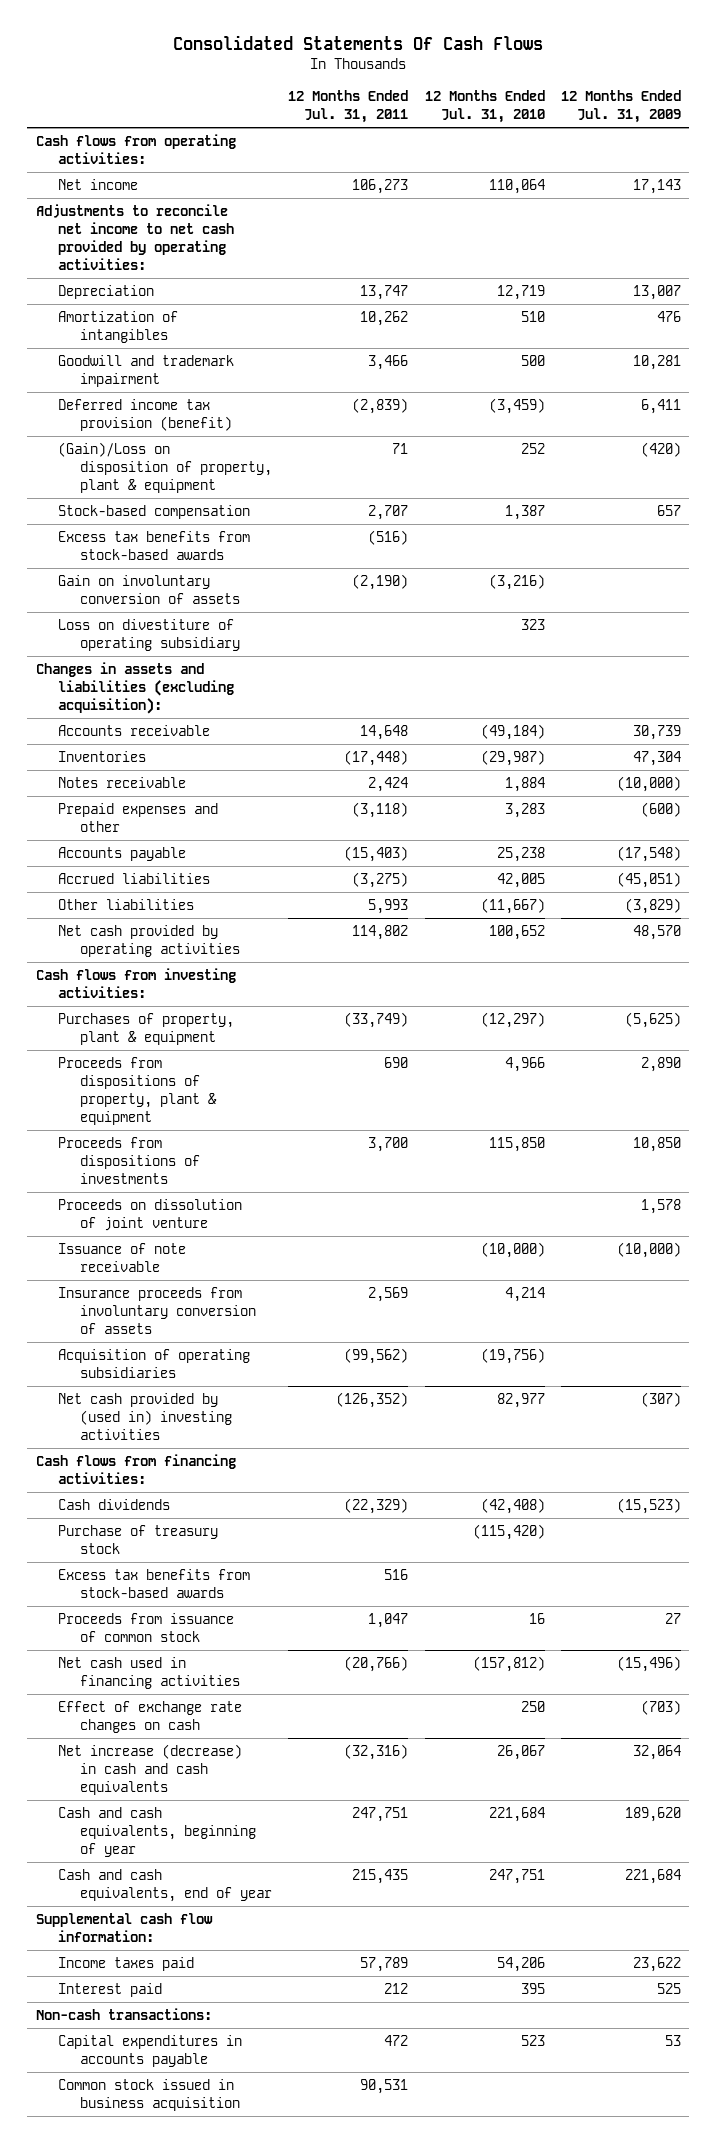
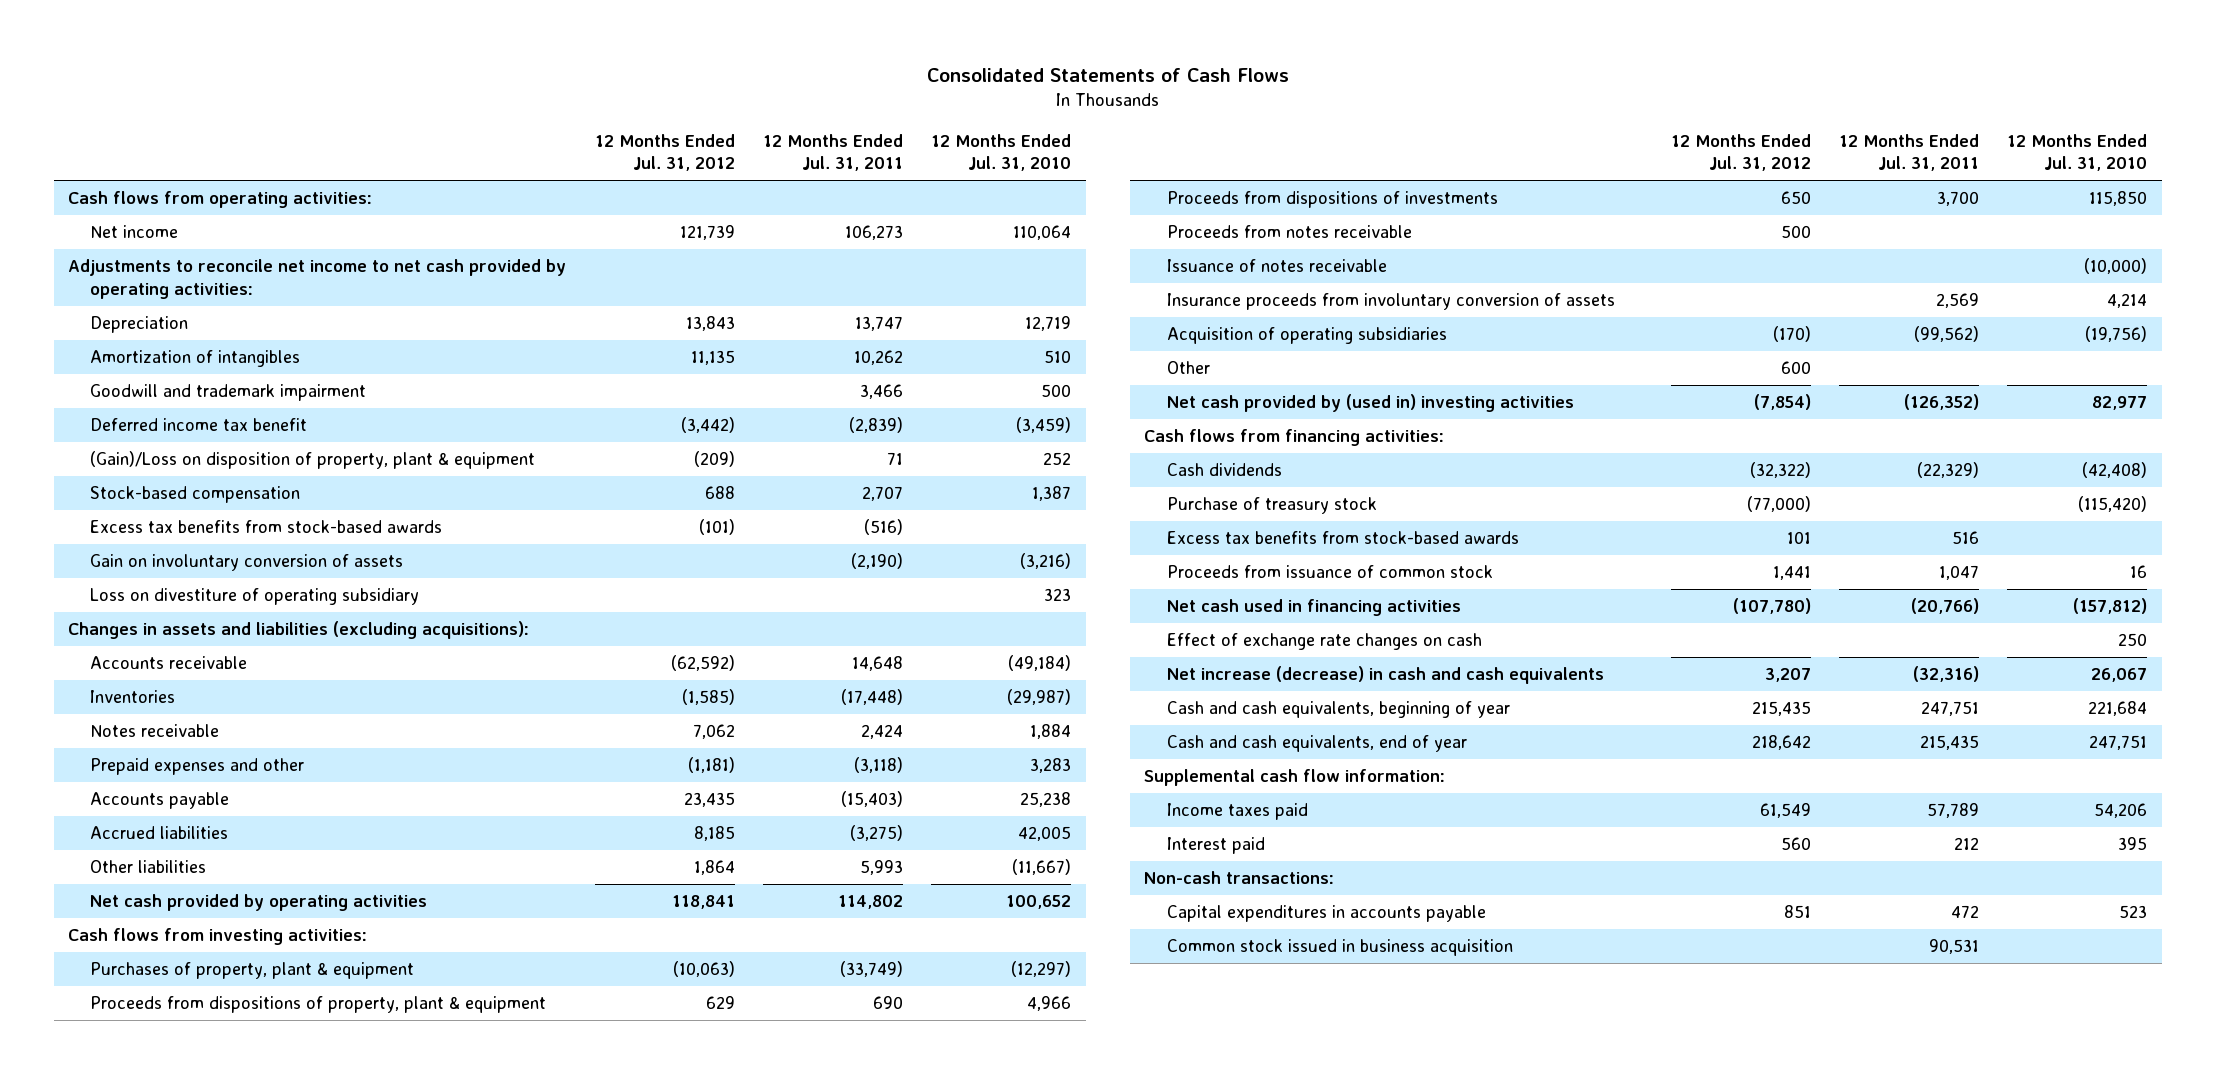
- Consolidated Statements Of Cash Flows
+ Consolidated Statements of Cash Flows
- | 12 Months Ended Jul. 31, 2011 | 12 Months Ended Jul. 31, 2010 | 12 Months Ended Jul. 31, 2009
+ | 12 Months Ended Jul. 31, 2012 | 12 Months Ended Jul. 31, 2011 | 12 Months Ended Jul. 31, 2010
- Deferred income tax provision (benefit) | (2,839) | (3,459) | 6,411
+ Deferred income tax benefit | (3,442) | (2,839) | (3,459)
- Changes in assets and liabilities (excluding acquisition):
+ Changes in assets and liabilities (excluding acquisitions):
- Proceeds on dissolution of joint venture | | | 1,578
- Issuance of note receivable | | (10,000) | (10,000)
+ Proceeds from notes receivable | 500 | |
+ Issuance of notes receivable | | | (10,000)
+ Other | 600 | |

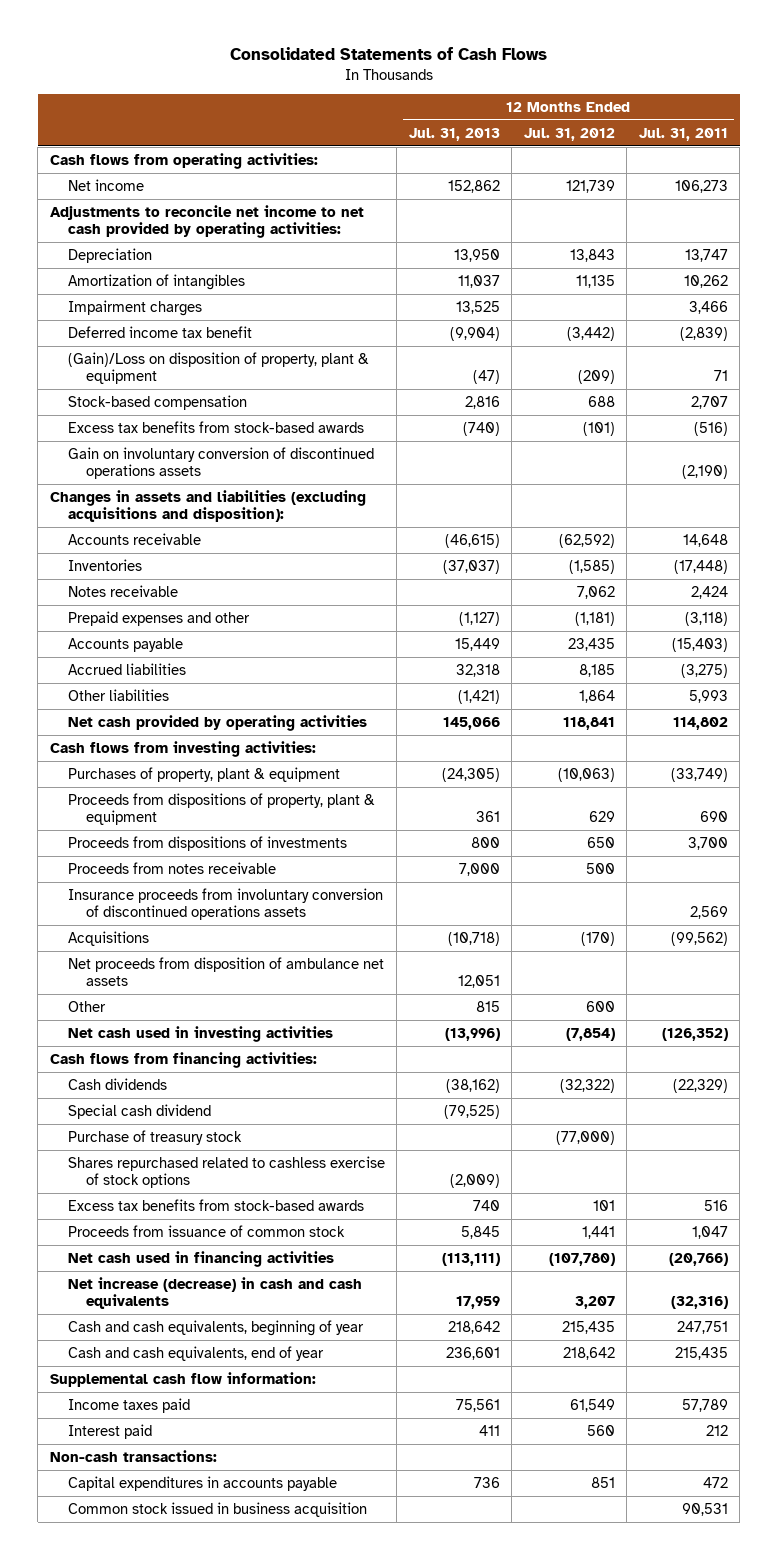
- | 12 Months Ended Jul. 31, 2012 | 12 Months Ended Jul. 31, 2011 | 12 Months Ended Jul. 31, 2010
+ | 12 Months Ended Jul. 31, 2013 | 12 Months Ended Jul. 31, 2012 | 12 Months Ended Jul. 31, 2011
- Goodwill and trademark impairment | | 3,466 | 500
+ Impairment charges | 13,525 | | 3,466
- Gain on involuntary conversion of assets | | (2,190) | (3,216)
- Loss on divestiture of operating subsidiary | | | 323
- Changes in assets and liabilities (excluding acquisitions):
+ Gain on involuntary conversion of discontinued operations assets | | | (2,190)
+ Changes in assets and liabilities (excluding acquisitions and disposition):
- Issuance of notes receivable | | | (10,000)
- Insurance proceeds from involuntary conversion of assets | | 2,569 | 4,214
- Acquisition of operating subsidiaries | (170) | (99,562) | (19,756)
+ Insurance proceeds from involuntary conversion of discontinued operations assets | | | 2,569
+ Acquisitions | (10,718) | (170) | (99,562)
+ Net proceeds from disposition of ambulance net assets | 12,051 | |
- Net cash provided by (used in) investing activities | (7,854) | (126,352) | 82,977
+ Net cash used in investing activities | (13,996) | (7,854) | (126,352)
+ Special cash dividend | (79,525) | |
+ Shares repurchased related to cashless exercise of stock options | (2,009) | |
- Effect of exchange rate changes on cash | | | 250

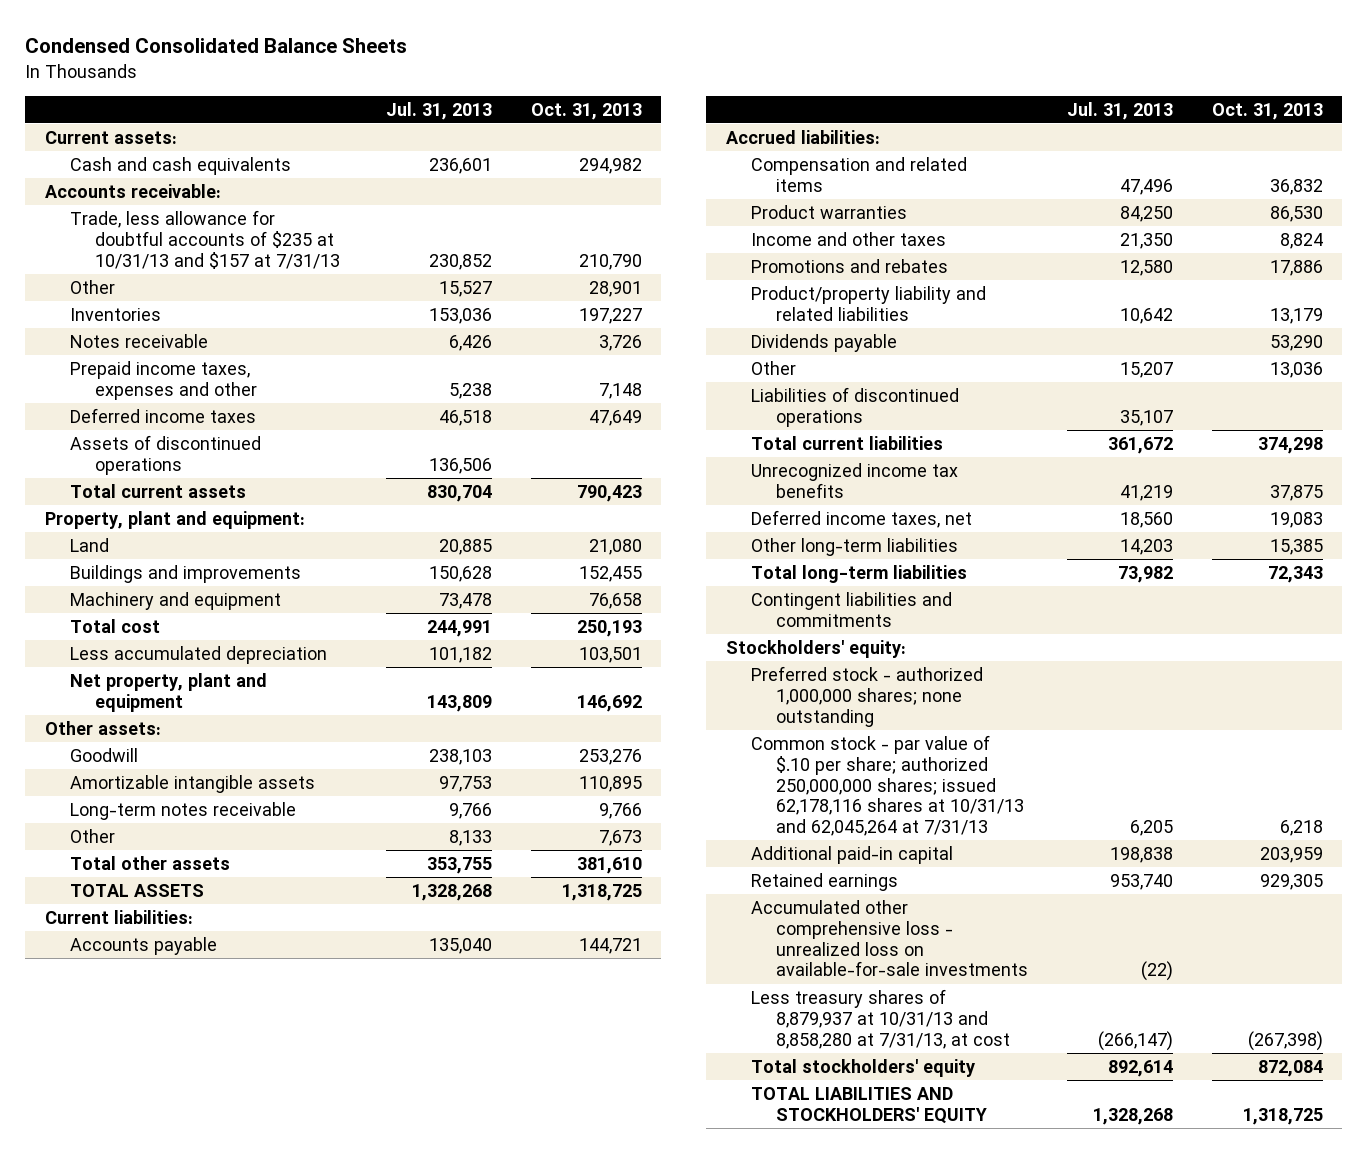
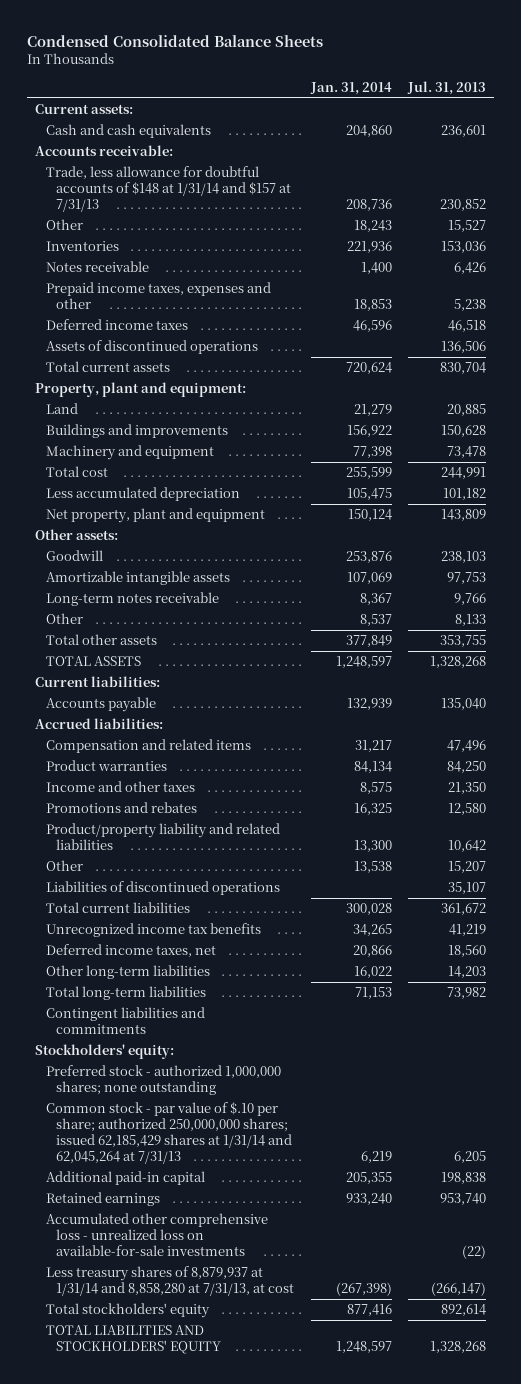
- | Jul. 31, 2013 | Oct. 31, 2013
+ | Jan. 31, 2014 | Jul. 31, 2013
- Trade, less allowance for doubtful accounts of $235 at 10/31/13 and $157 at 7/31/13 | 230,852 | 210,790
+ Trade, less allowance for doubtful accounts of $148 at 1/31/14 and $157 at 7/31/13 | 208,736 | 230,852
- Dividends payable | | 53,290
- Common stock - par value of $.10 per share; authorized 250,000,000 shares; issued 62,178,116 shares at 10/31/13 and 62,045,264 at 7/31/13 | 6,205 | 6,218
+ Common stock - par value of $.10 per share; authorized 250,000,000 shares; issued 62,185,429 shares at 1/31/14 and 62,045,264 at 7/31/13 | 6,219 | 6,205
- Less treasury shares of 8,879,937 at 10/31/13 and 8,858,280 at 7/31/13, at cost | (266,147) | (267,398)
+ Less treasury shares of 8,879,937 at 1/31/14 and 8,858,280 at 7/31/13, at cost | (267,398) | (266,147)

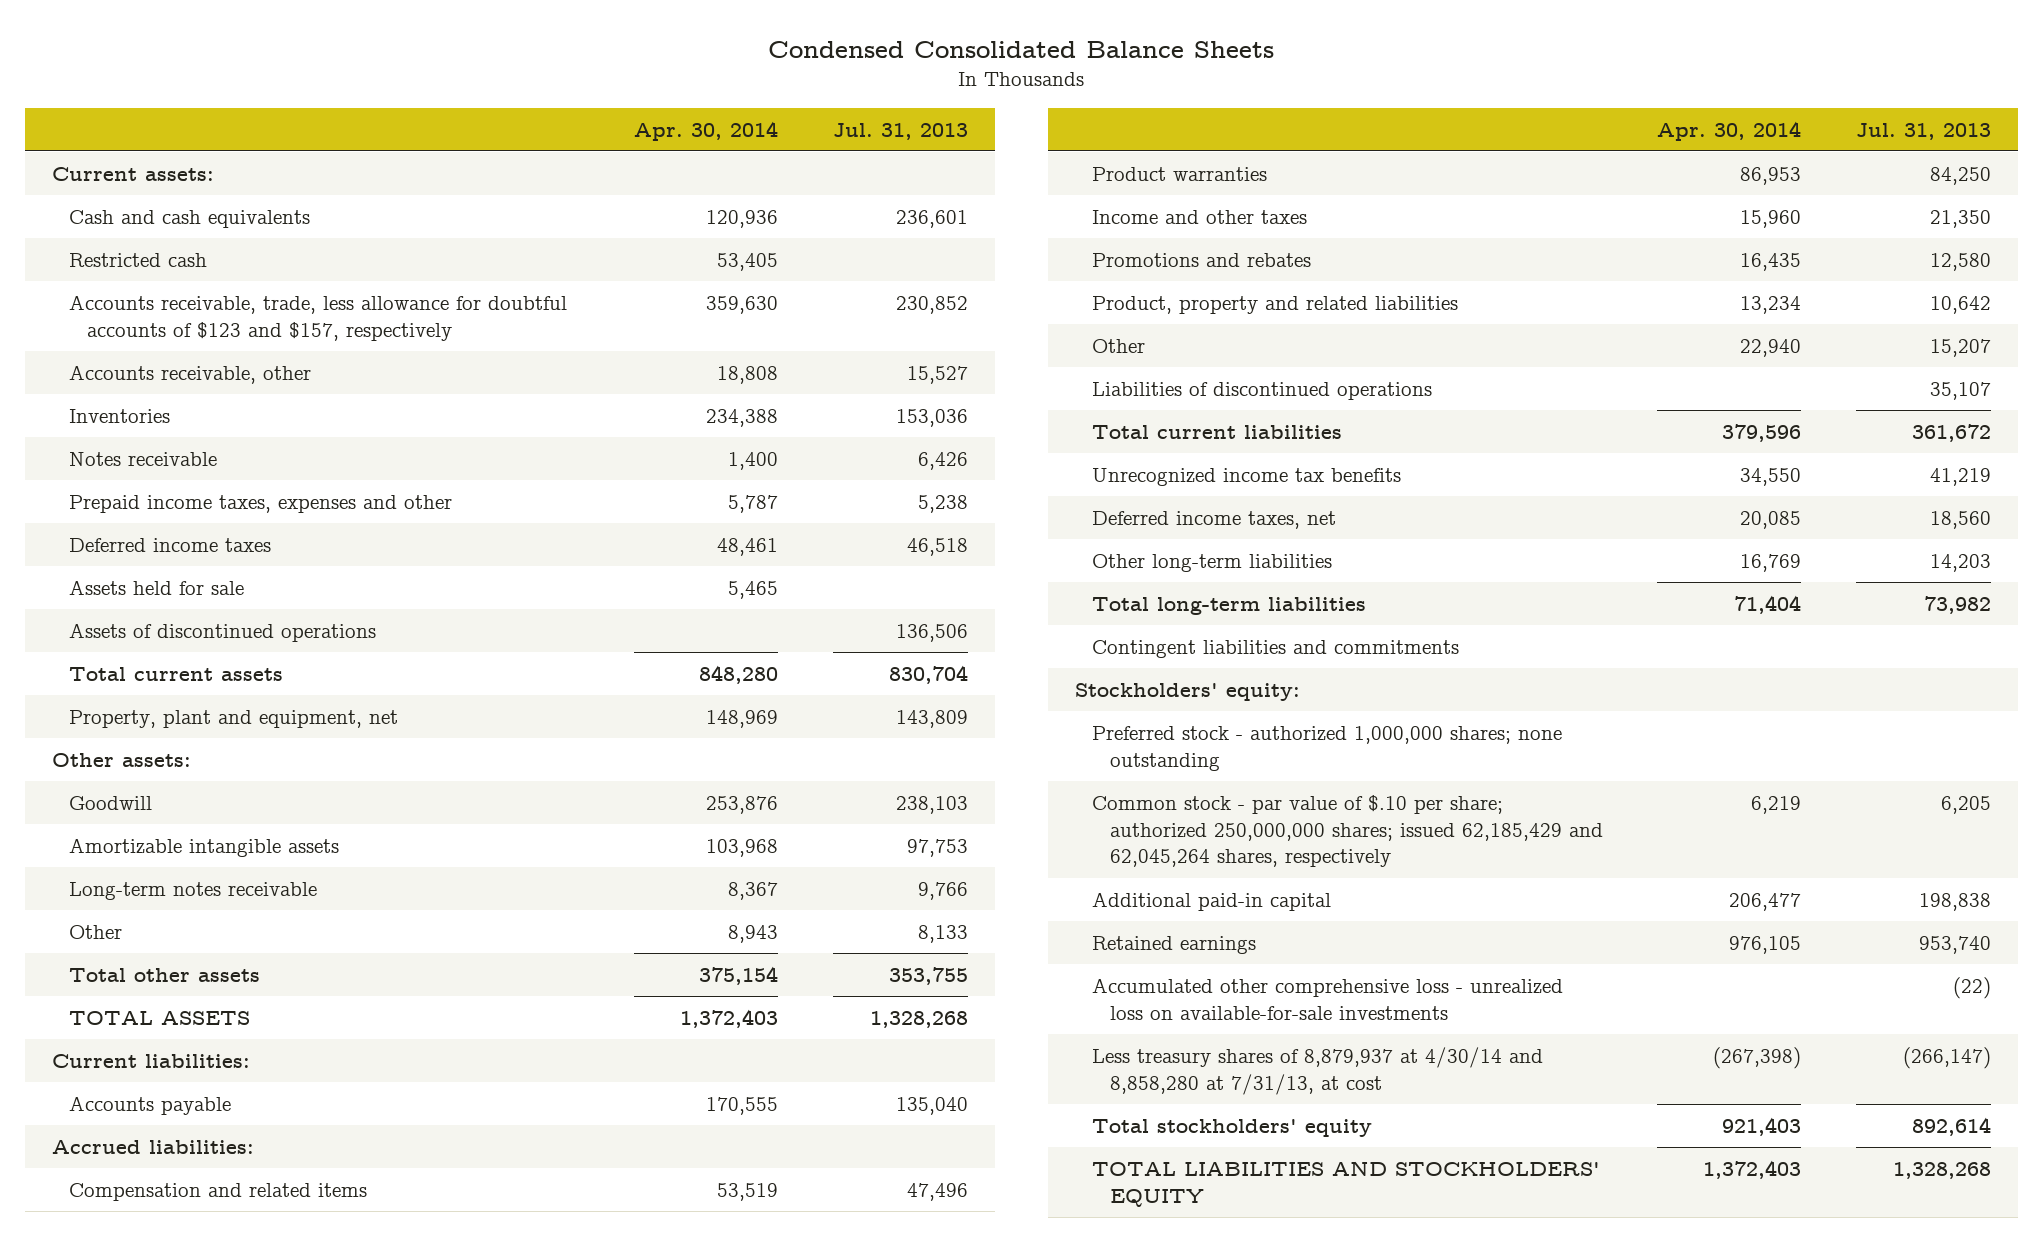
- | Jan. 31, 2014 | Jul. 31, 2013
+ | Apr. 30, 2014 | Jul. 31, 2013
- Accounts receivable:
- Trade, less allowance for doubtful accounts of $148 at 1/31/14 and $157 at 7/31/13 | 208,736 | 230,852
- Other | 18,243 | 15,527
+ Restricted cash | 53,405 |
+ Accounts receivable, trade, less allowance for doubtful accounts of $123 and $157, respectively | 359,630 | 230,852
+ Accounts receivable, other | 18,808 | 15,527
+ Assets held for sale | 5,465 |
- Property, plant and equipment:
- Land | 21,279 | 20,885
- Buildings and improvements | 156,922 | 150,628
- Machinery and equipment | 77,398 | 73,478
- Total cost | 255,599 | 244,991
- Less accumulated depreciation | 105,475 | 101,182
- Net property, plant and equipment | 150,124 | 143,809
+ Property, plant and equipment, net | 148,969 | 143,809
- Product/property liability and related liabilities | 13,300 | 10,642
+ Product, property and related liabilities | 13,234 | 10,642
- Common stock - par value of $.10 per share; authorized 250,000,000 shares; issued 62,185,429 shares at 1/31/14 and 62,045,264 at 7/31/13 | 6,219 | 6,205
+ Common stock - par value of $.10 per share; authorized 250,000,000 shares; issued 62,185,429 and 62,045,264 shares, respectively | 6,219 | 6,205
- Less treasury shares of 8,879,937 at 1/31/14 and 8,858,280 at 7/31/13, at cost | (267,398) | (266,147)
+ Less treasury shares of 8,879,937 at 4/30/14 and 8,858,280 at 7/31/13, at cost | (267,398) | (266,147)

